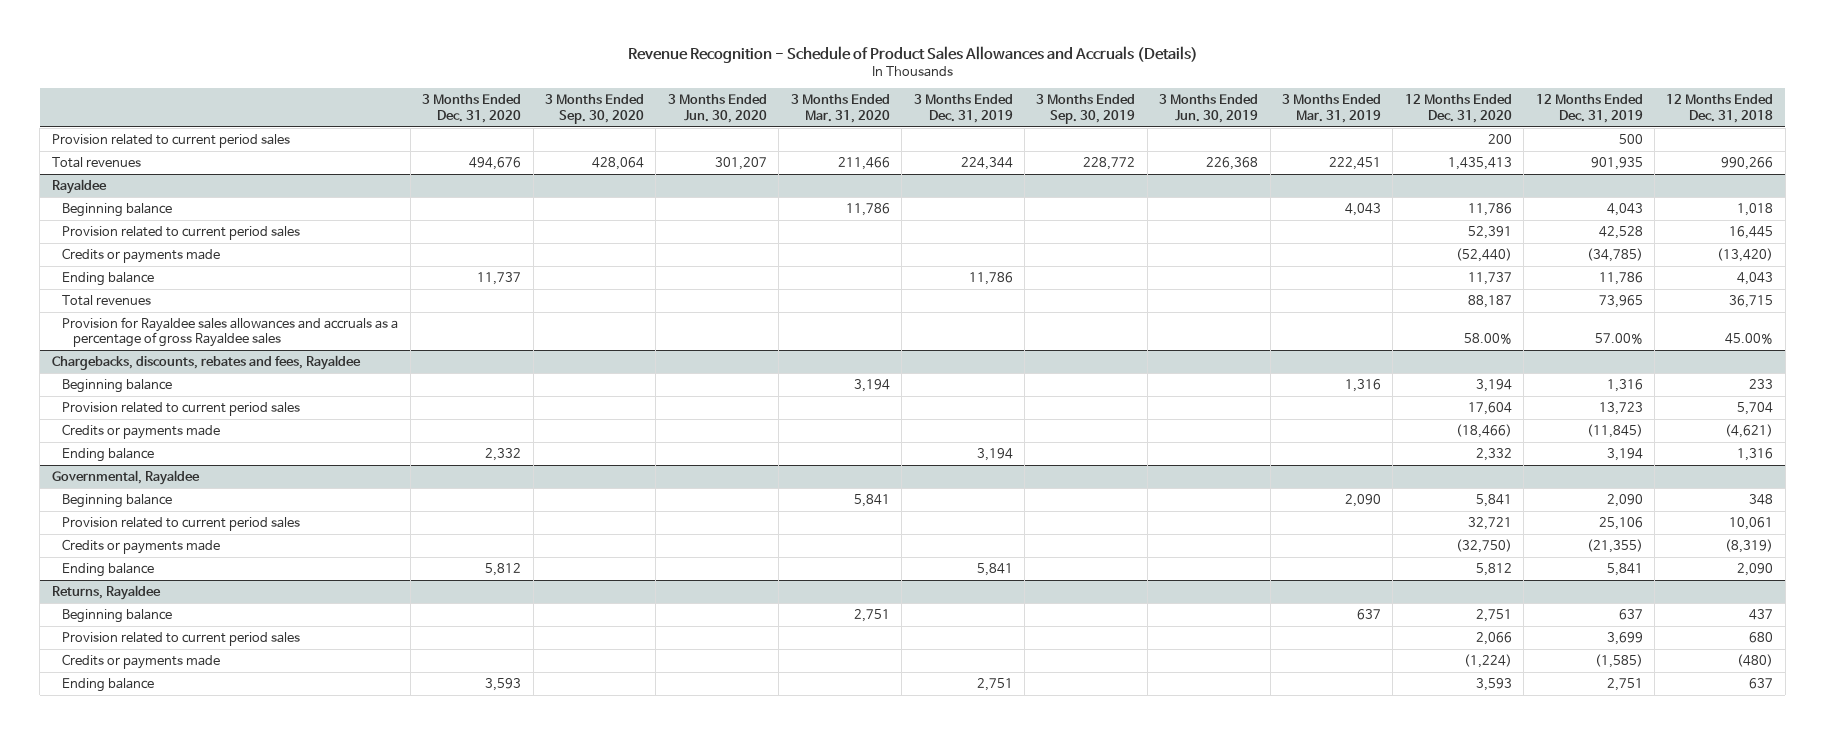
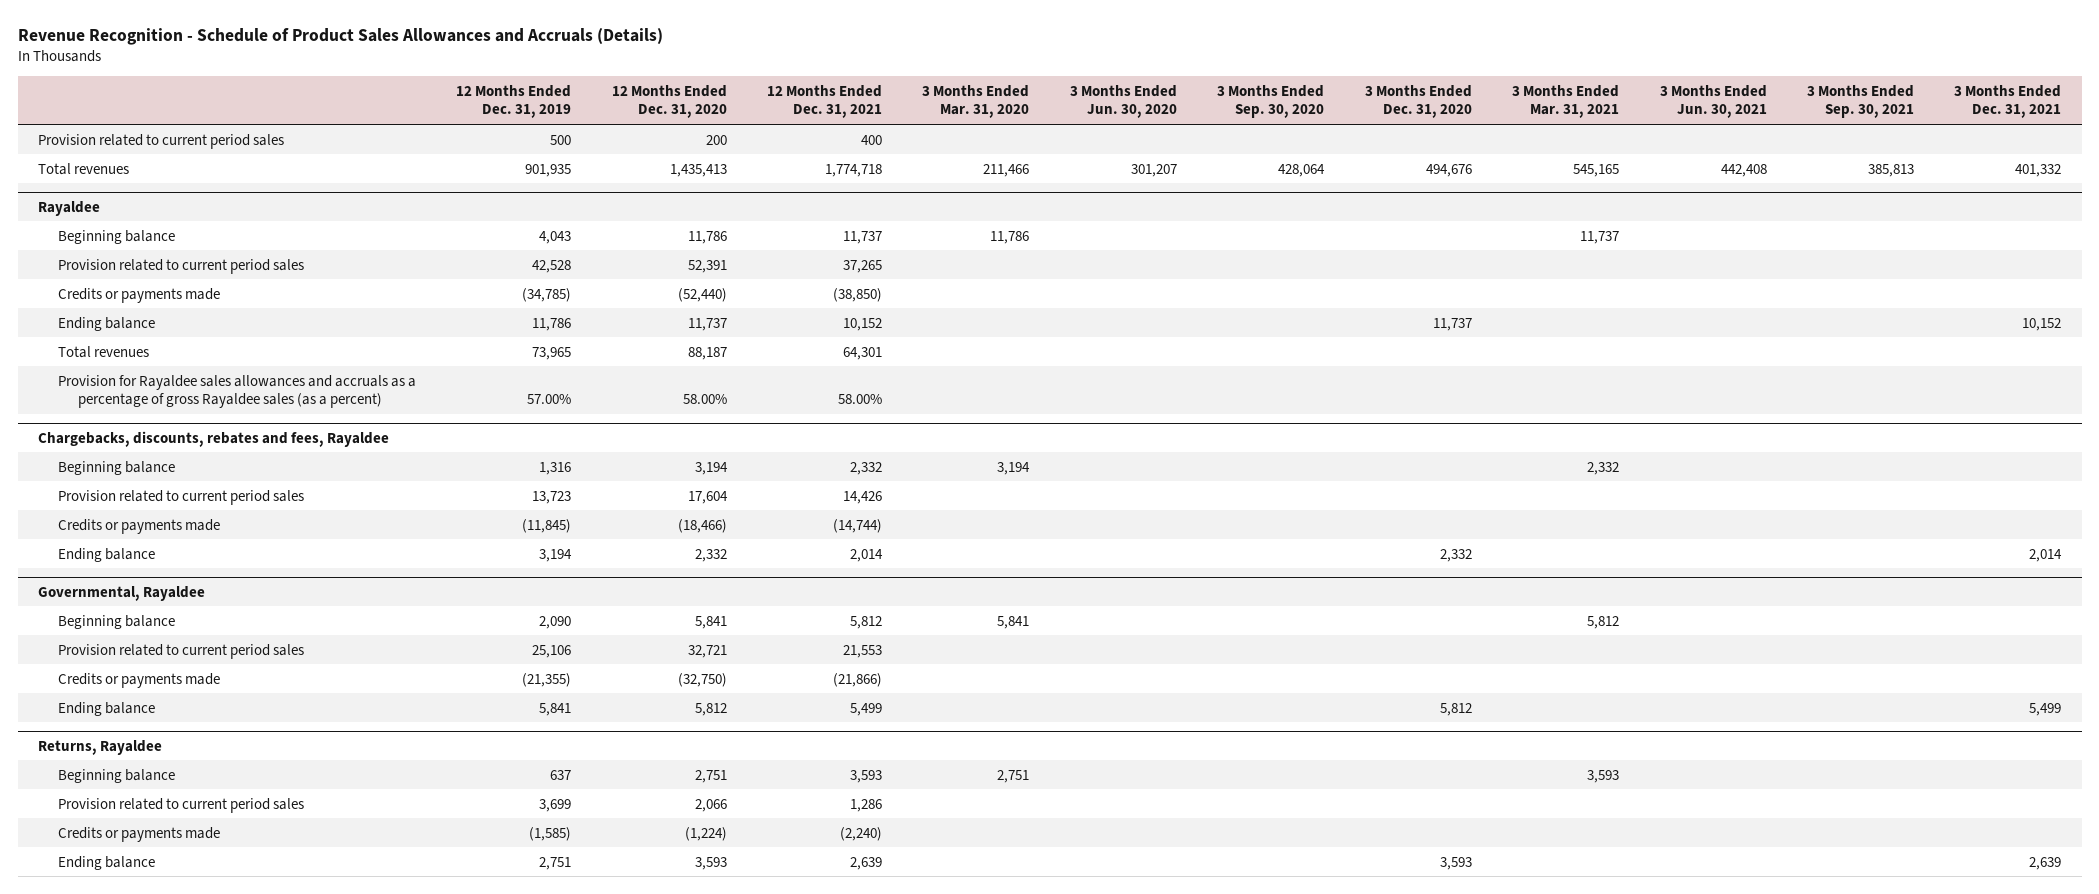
- | 3 Months Ended Dec. 31, 2020 | 3 Months Ended Sep. 30, 2020 | 3 Months Ended Jun. 30, 2020 | 3 Months Ended Mar. 31, 2020 | 3 Months Ended Dec. 31, 2019 | 3 Months Ended Sep. 30, 2019 | 3 Months Ended Jun. 30, 2019 | 3 Months Ended Mar. 31, 2019 | 12 Months Ended Dec. 31, 2020 | 12 Months Ended Dec. 31, 2019 | 12 Months Ended Dec. 31, 2018
+ | 12 Months Ended Dec. 31, 2019 | 12 Months Ended Dec. 31, 2020 | 12 Months Ended Dec. 31, 2021 | 3 Months Ended Mar. 31, 2020 | 3 Months Ended Jun. 30, 2020 | 3 Months Ended Sep. 30, 2020 | 3 Months Ended Dec. 31, 2020 | 3 Months Ended Mar. 31, 2021 | 3 Months Ended Jun. 30, 2021 | 3 Months Ended Sep. 30, 2021 | 3 Months Ended Dec. 31, 2021
@ Rayaldee
- Provision for Rayaldee sales allowances and accruals as a percentage of gross Rayaldee sales | | | | | | | | | 58.00% | 57.00% | 45.00%
+ Provision for Rayaldee sales allowances and accruals as a percentage of gross Rayaldee sales (as a percent) | 57.00% | 58.00% | 58.00% | | | | | | | |

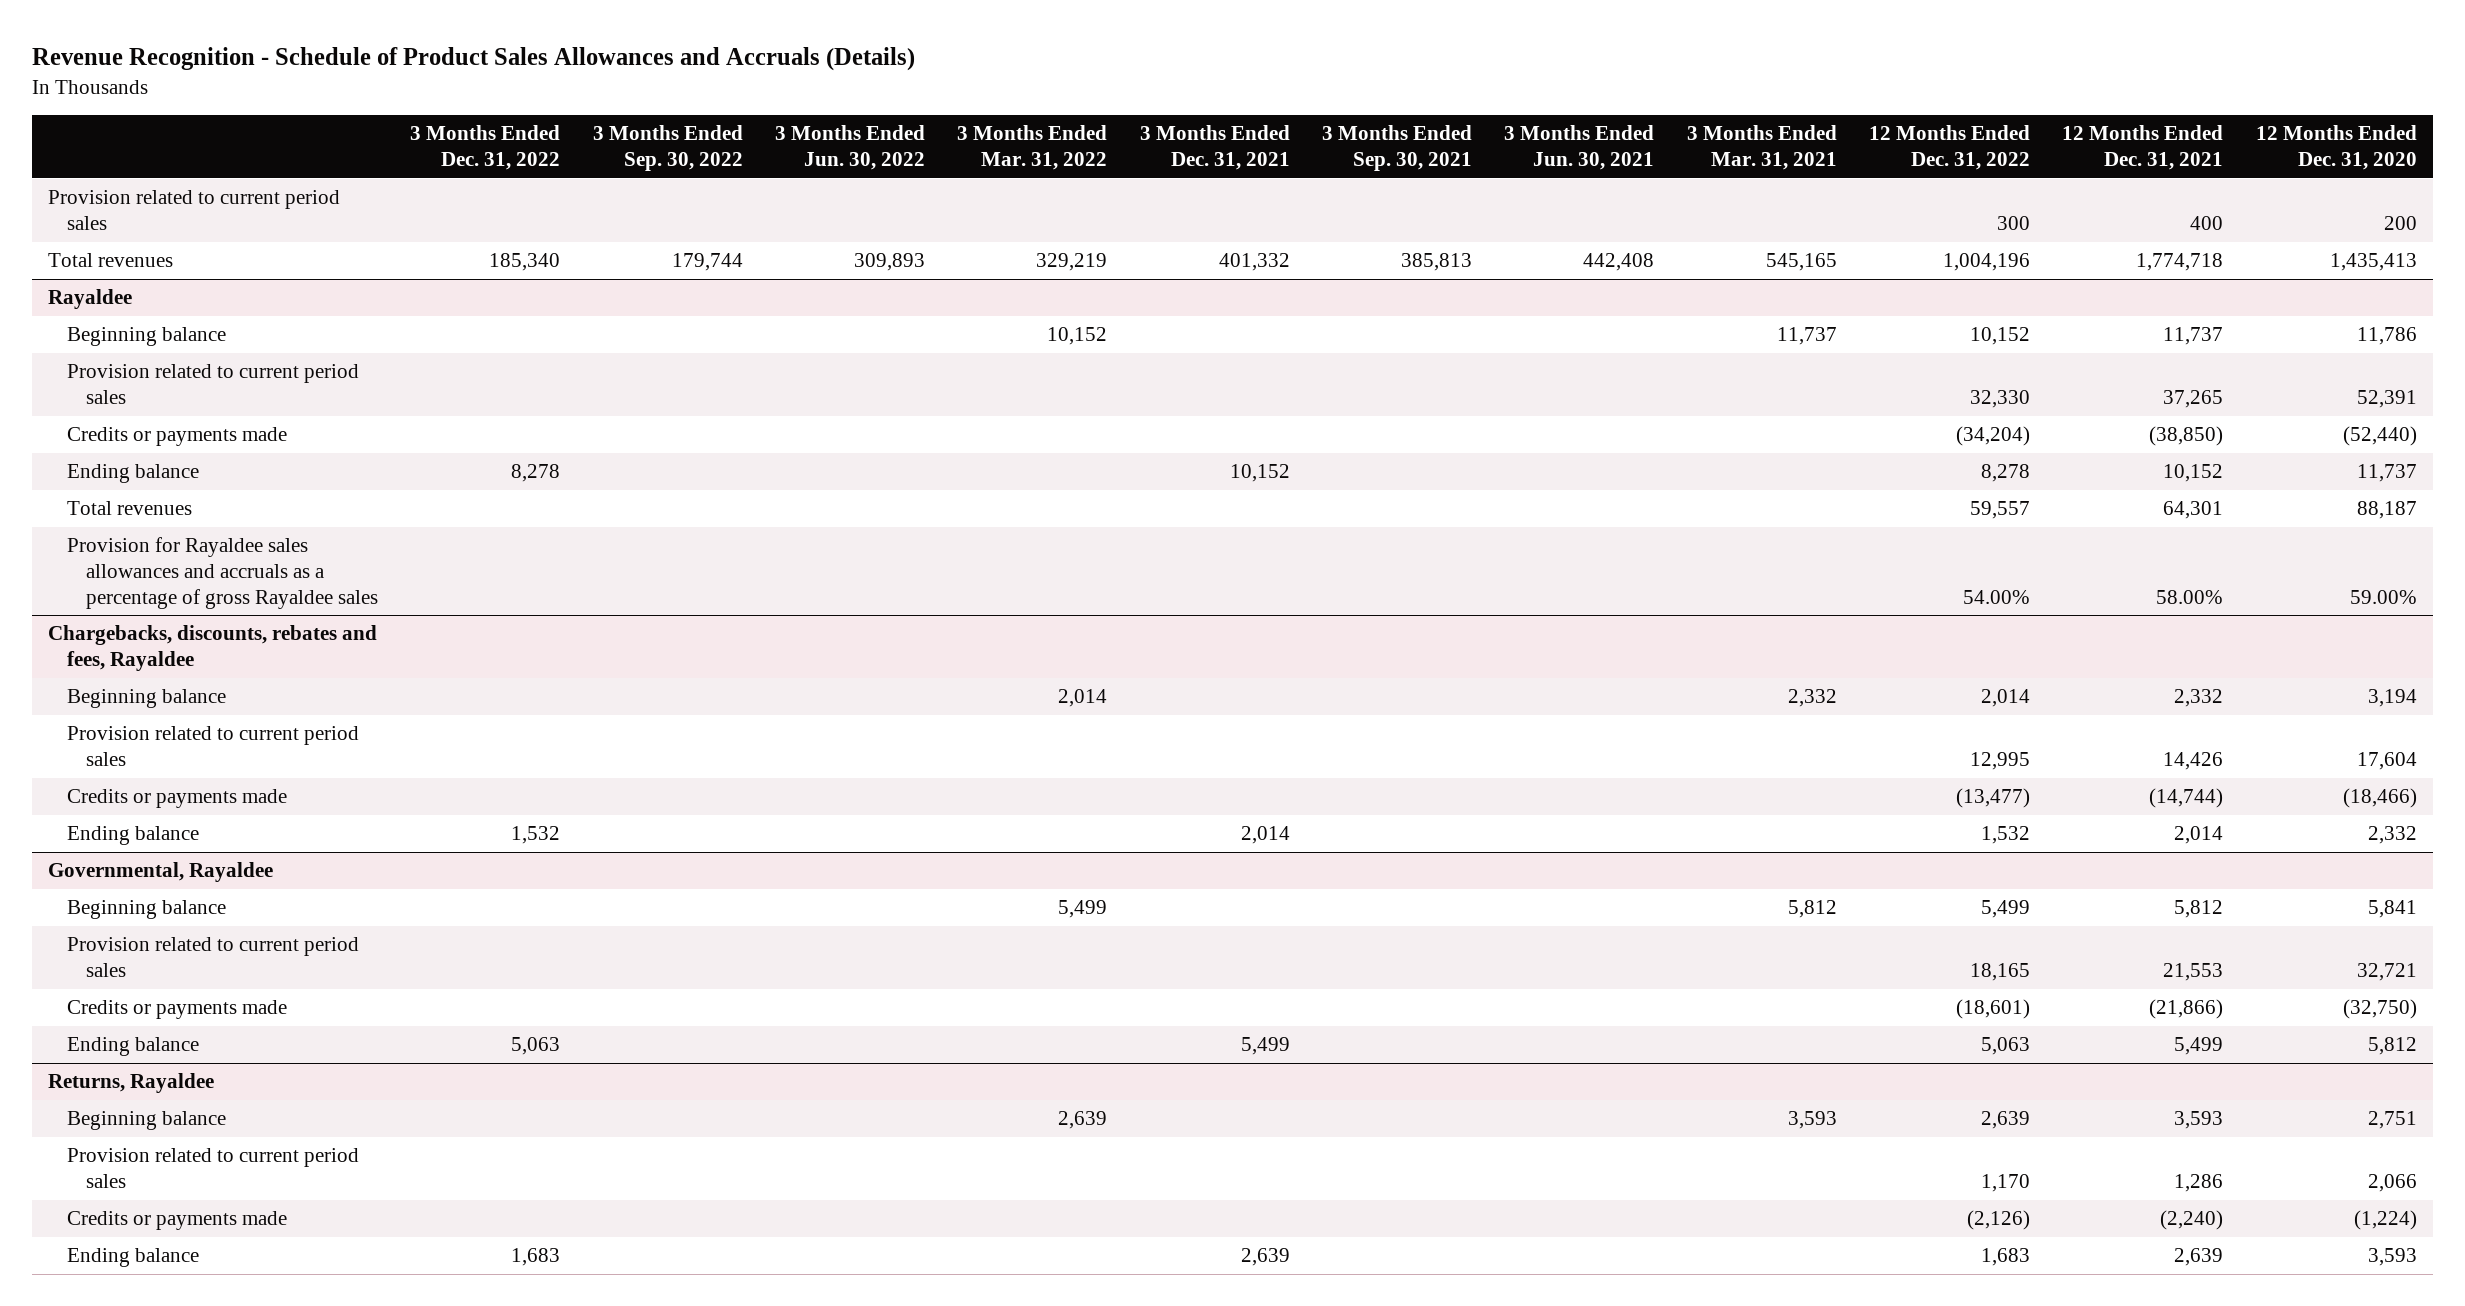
- | 12 Months Ended Dec. 31, 2019 | 12 Months Ended Dec. 31, 2020 | 12 Months Ended Dec. 31, 2021 | 3 Months Ended Mar. 31, 2020 | 3 Months Ended Jun. 30, 2020 | 3 Months Ended Sep. 30, 2020 | 3 Months Ended Dec. 31, 2020 | 3 Months Ended Mar. 31, 2021 | 3 Months Ended Jun. 30, 2021 | 3 Months Ended Sep. 30, 2021 | 3 Months Ended Dec. 31, 2021
+ | 3 Months Ended Dec. 31, 2022 | 3 Months Ended Sep. 30, 2022 | 3 Months Ended Jun. 30, 2022 | 3 Months Ended Mar. 31, 2022 | 3 Months Ended Dec. 31, 2021 | 3 Months Ended Sep. 30, 2021 | 3 Months Ended Jun. 30, 2021 | 3 Months Ended Mar. 31, 2021 | 12 Months Ended Dec. 31, 2022 | 12 Months Ended Dec. 31, 2021 | 12 Months Ended Dec. 31, 2020
@ Rayaldee
- Provision for Rayaldee sales allowances and accruals as a percentage of gross Rayaldee sales (as a percent) | 57.00% | 58.00% | 58.00% | | | | | | | |
+ Provision for Rayaldee sales allowances and accruals as a percentage of gross Rayaldee sales | | | | | | | | | 54.00% | 58.00% | 59.00%

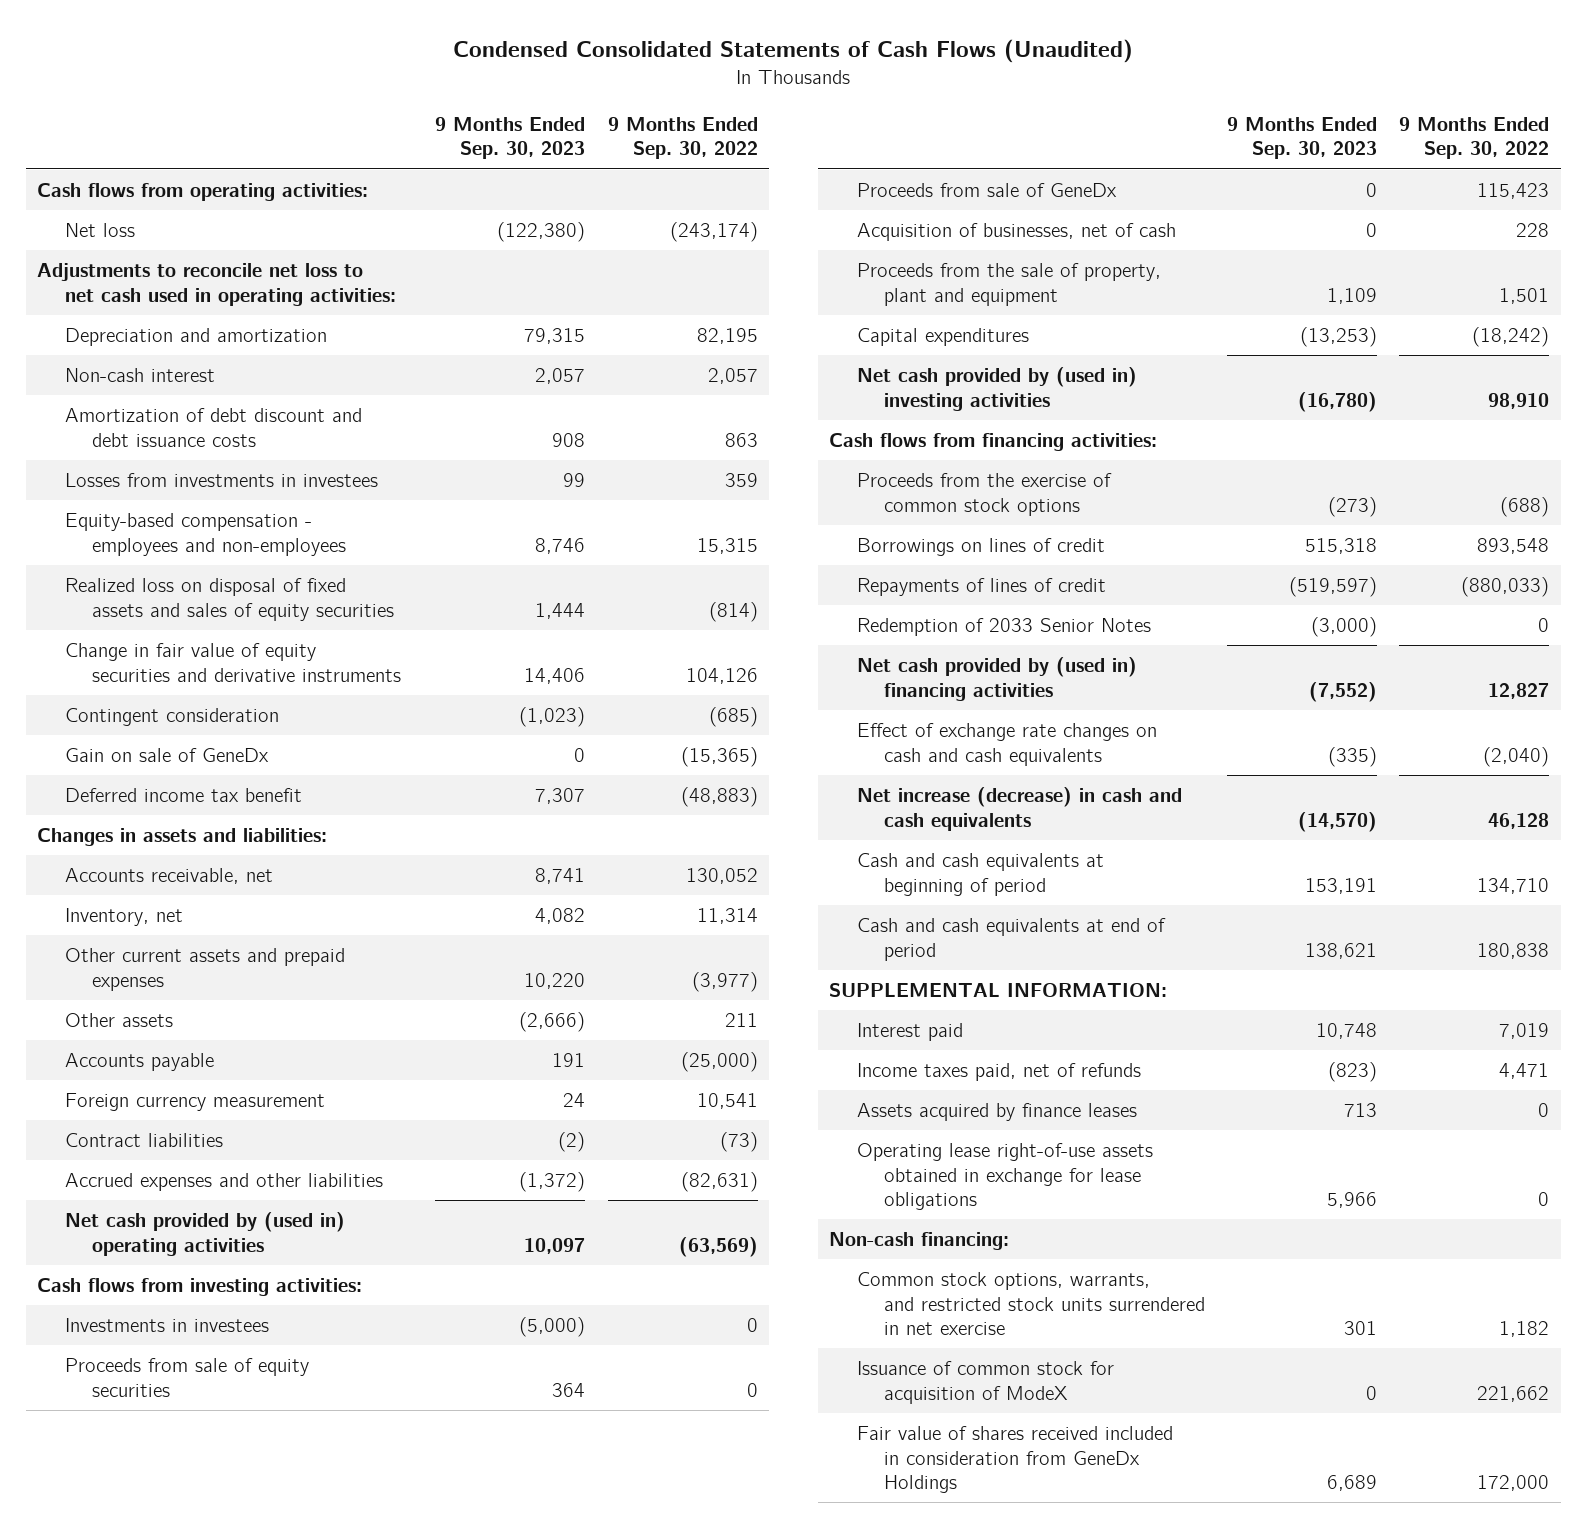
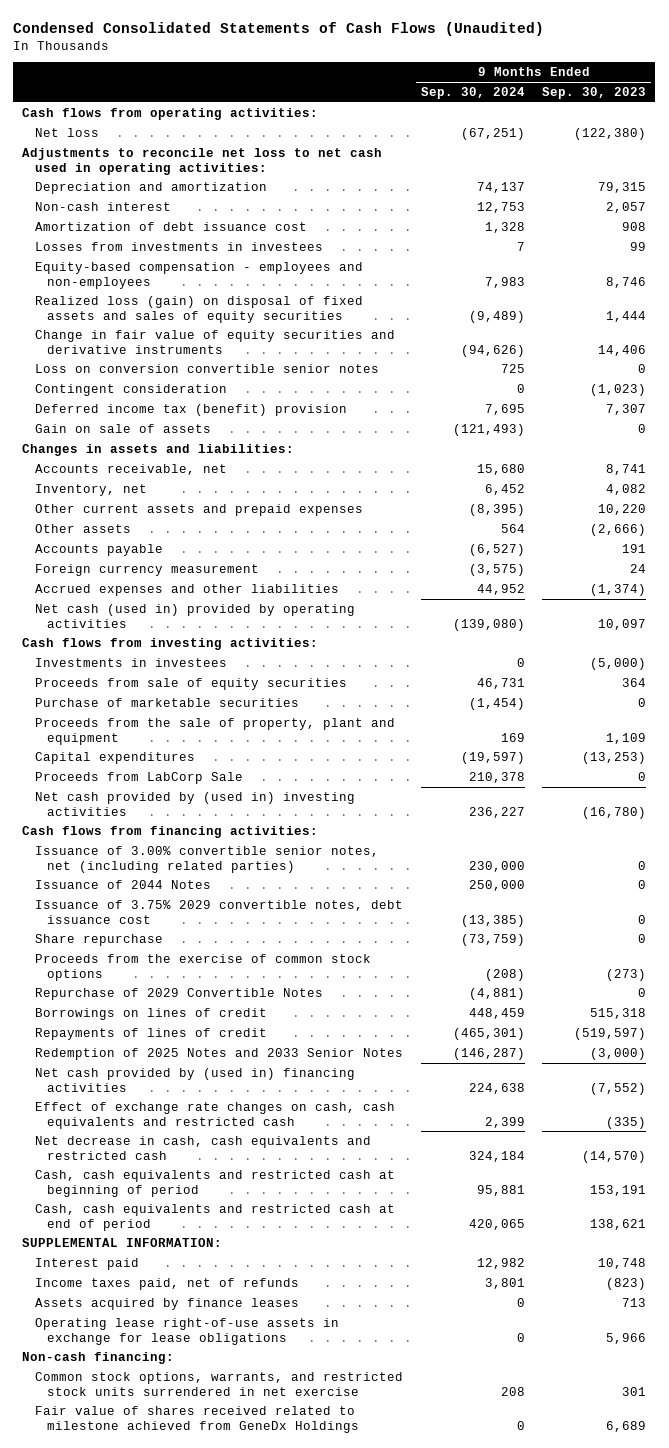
- | 9 Months Ended Sep. 30, 2023 | 9 Months Ended Sep. 30, 2022
+ | 9 Months Ended Sep. 30, 2024 | 9 Months Ended Sep. 30, 2023
- Amortization of debt discount and debt issuance costs | 908 | 863
+ Amortization of debt issuance cost | 1,328 | 908
- Realized loss on disposal of fixed assets and sales of equity securities | 1,444 | (814)
+ Realized loss (gain) on disposal of fixed assets and sales of equity securities | (9,489) | 1,444
+ Loss on conversion convertible senior notes | 725 | 0
- Gain on sale of GeneDx | 0 | (15,365)
- Deferred income tax benefit | 7,307 | (48,883)
+ Deferred income tax (benefit) provision | 7,695 | 7,307
+ Gain on sale of assets | (121,493) | 0
- Contract liabilities | (2) | (73)
- Accrued expenses and other liabilities | (1,372) | (82,631)
- Net cash provided by (used in) operating activities | 10,097 | (63,569)
+ Accrued expenses and other liabilities | 44,952 | (1,374)
+ Net cash (used in) provided by operating activities | (139,080) | 10,097
- Proceeds from sale of GeneDx | 0 | 115,423
- Acquisition of businesses, net of cash | 0 | 228
+ Purchase of marketable securities | (1,454) | 0
+ Proceeds from LabCorp Sale | 210,378 | 0
+ Issuance of 3.00% convertible senior notes, net (including related parties) | 230,000 | 0
+ Issuance of 2044 Notes | 250,000 | 0
+ Issuance of 3.75% 2029 convertible notes, debt issuance cost | (13,385) | 0
+ Share repurchase | (73,759) | 0
+ Repurchase of 2029 Convertible Notes | (4,881) | 0
- Redemption of 2033 Senior Notes | (3,000) | 0
+ Redemption of 2025 Notes and 2033 Senior Notes | (146,287) | (3,000)
- Effect of exchange rate changes on cash and cash equivalents | (335) | (2,040)
- Net increase (decrease) in cash and cash equivalents | (14,570) | 46,128
- Cash and cash equivalents at beginning of period | 153,191 | 134,710
- Cash and cash equivalents at end of period | 138,621 | 180,838
+ Effect of exchange rate changes on cash, cash equivalents and restricted cash | 2,399 | (335)
+ Net decrease in cash, cash equivalents and restricted cash | 324,184 | (14,570)
+ Cash, cash equivalents and restricted cash at beginning of period | 95,881 | 153,191
+ Cash, cash equivalents and restricted cash at end of period | 420,065 | 138,621
- Operating lease right-of-use assets obtained in exchange for lease obligations | 5,966 | 0
+ Operating lease right-of-use assets in exchange for lease obligations | 0 | 5,966
- Issuance of common stock for acquisition of ModeX | 0 | 221,662
- Fair value of shares received included in consideration from GeneDx Holdings | 6,689 | 172,000
+ Fair value of shares received related to milestone achieved from GeneDx Holdings | 0 | 6,689

